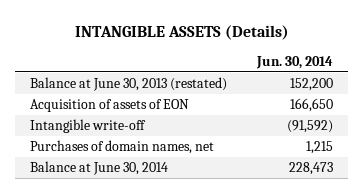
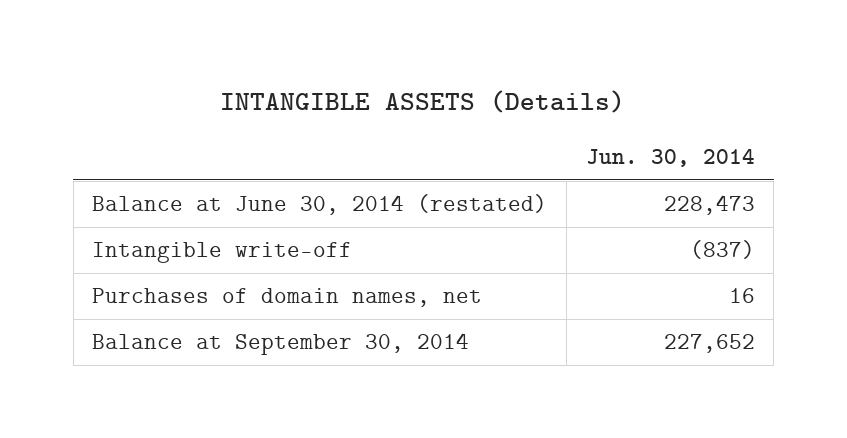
- Balance at June 30, 2013 (restated) | 152,200
- Acquisition of assets of EON | 166,650
- Intangible write-off | (91,592)
- Purchases of domain names, net | 1,215
- Balance at June 30, 2014 | 228,473
+ Balance at June 30, 2014 (restated) | 228,473
+ Intangible write-off | (837)
+ Purchases of domain names, net | 16
+ Balance at September 30, 2014 | 227,652

